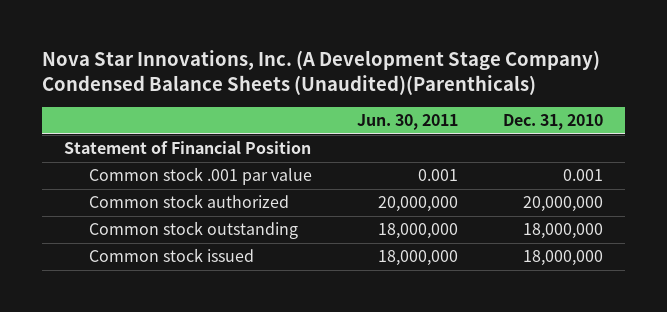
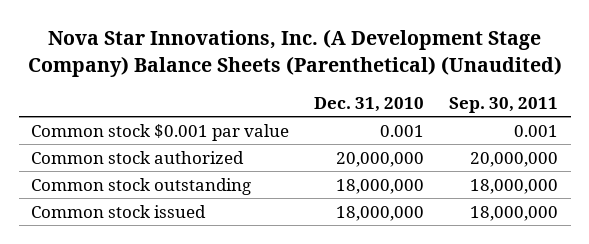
- Nova Star Innovations, Inc. (A Development Stage Company) Condensed Balance Sheets (Unaudited)(Parenthicals)
+ Nova Star Innovations, Inc. (A Development Stage Company) Balance Sheets (Parenthetical) (Unaudited)
- | Jun. 30, 2011 | Dec. 31, 2010
+ | Dec. 31, 2010 | Sep. 30, 2011
- Statement of Financial Position
- Common stock .001 par value | 0.001 | 0.001
+ Common stock $0.001 par value | 0.001 | 0.001

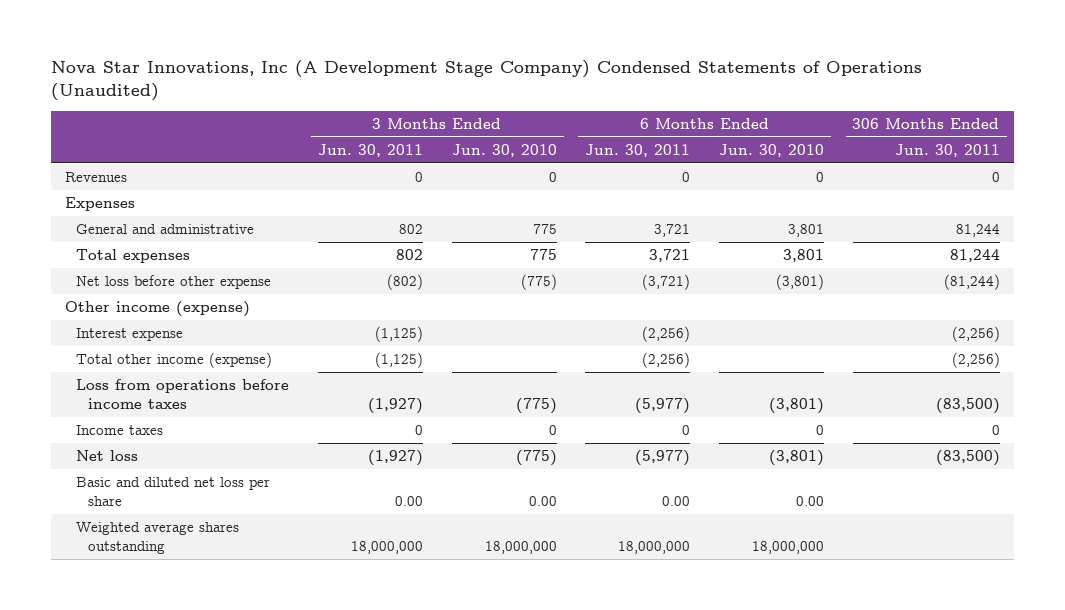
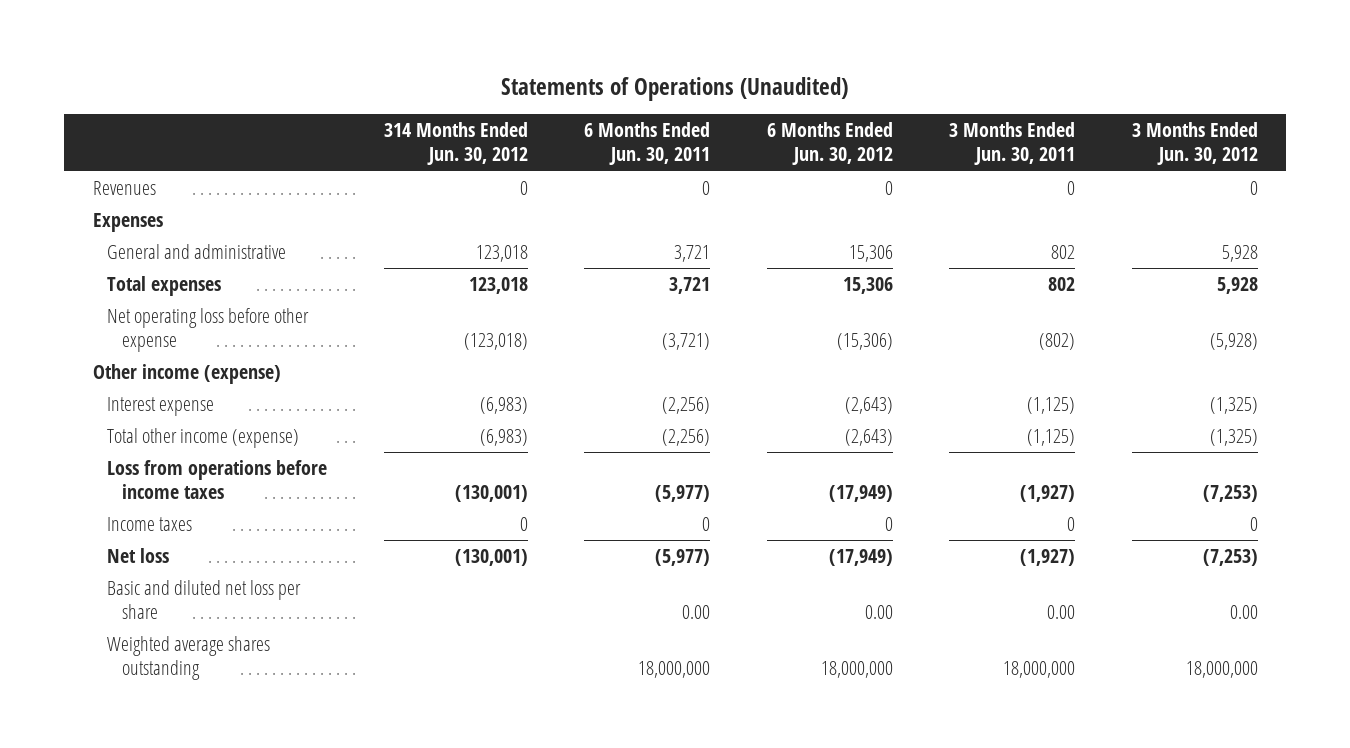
- Nova Star Innovations, Inc (A Development Stage Company) Condensed Statements of Operations (Unaudited)
+ Statements of Operations (Unaudited)
- | 3 Months Ended Jun. 30, 2011 | 3 Months Ended Jun. 30, 2010 | 6 Months Ended Jun. 30, 2011 | 6 Months Ended Jun. 30, 2010 | 306 Months Ended Jun. 30, 2011
+ | 314 Months Ended Jun. 30, 2012 | 6 Months Ended Jun. 30, 2011 | 6 Months Ended Jun. 30, 2012 | 3 Months Ended Jun. 30, 2011 | 3 Months Ended Jun. 30, 2012
- Net loss before other expense | (802) | (775) | (3,721) | (3,801) | (81,244)
+ Net operating loss before other expense | (123,018) | (3,721) | (15,306) | (802) | (5,928)

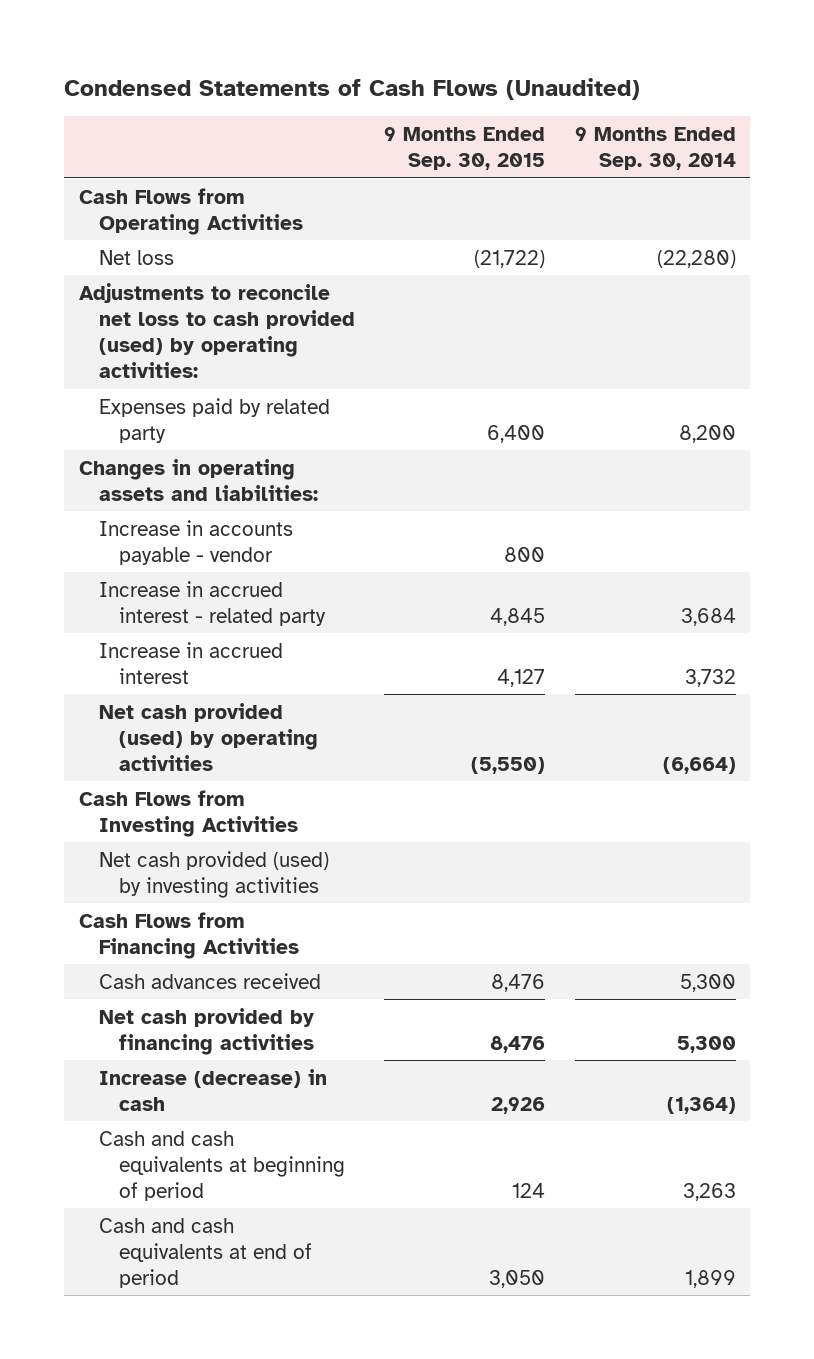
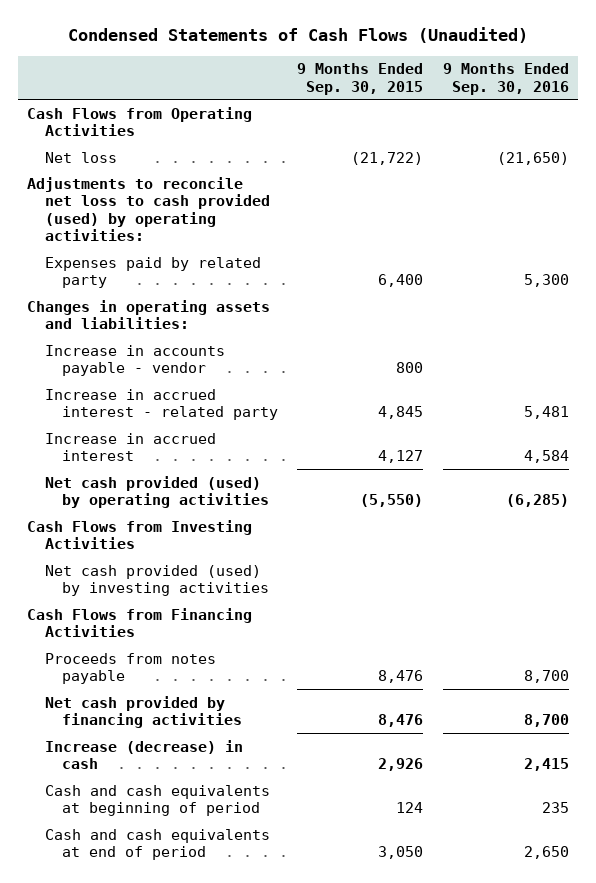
- | 9 Months Ended Sep. 30, 2015 | 9 Months Ended Sep. 30, 2014
+ | 9 Months Ended Sep. 30, 2015 | 9 Months Ended Sep. 30, 2016
- Cash advances received | 8,476 | 5,300
+ Proceeds from notes payable | 8,476 | 8,700

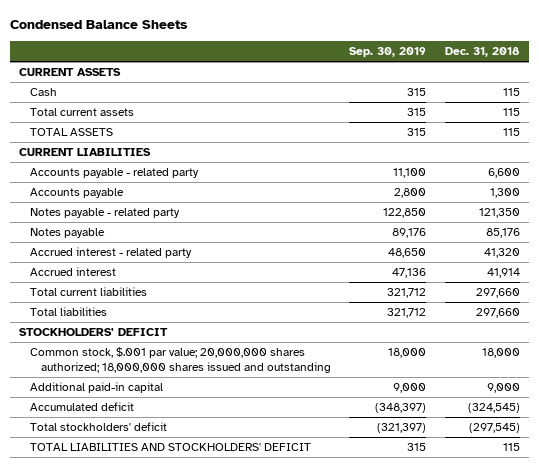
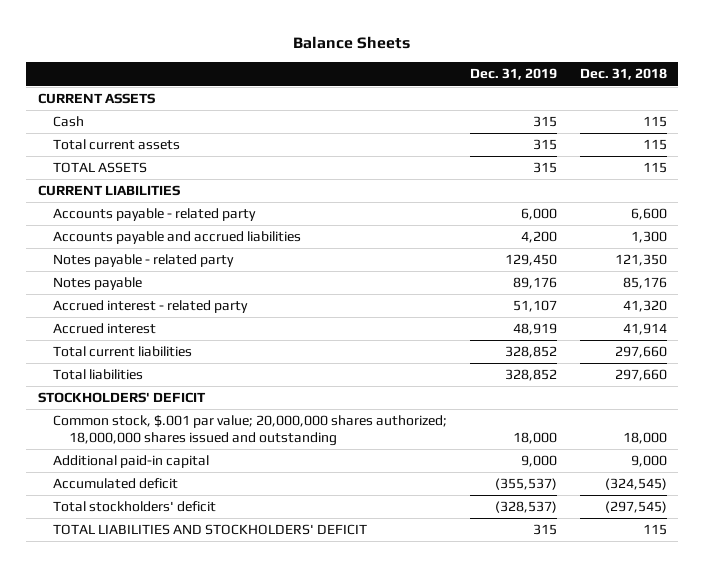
- Condensed Balance Sheets
+ Balance Sheets
- | Sep. 30, 2019 | Dec. 31, 2018
+ | Dec. 31, 2019 | Dec. 31, 2018
- Accounts payable | 2,800 | 1,300
+ Accounts payable and accrued liabilities | 4,200 | 1,300

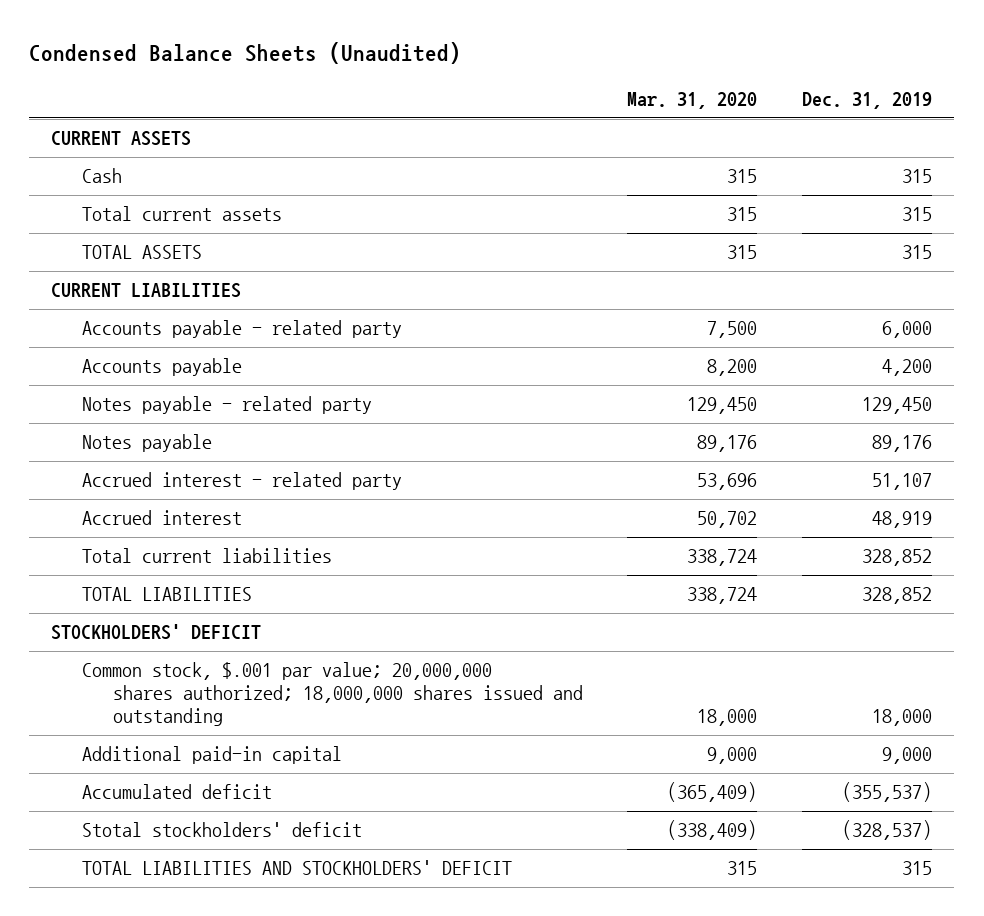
- Balance Sheets
+ Condensed Balance Sheets (Unaudited)
- | Dec. 31, 2019 | Dec. 31, 2018
+ | Mar. 31, 2020 | Dec. 31, 2019
- Accounts payable and accrued liabilities | 4,200 | 1,300
+ Accounts payable | 8,200 | 4,200
- Total liabilities | 328,852 | 297,660
+ TOTAL LIABILITIES | 338,724 | 328,852
- Total stockholders' deficit | (328,537) | (297,545)
+ Stotal stockholders' deficit | (338,409) | (328,537)

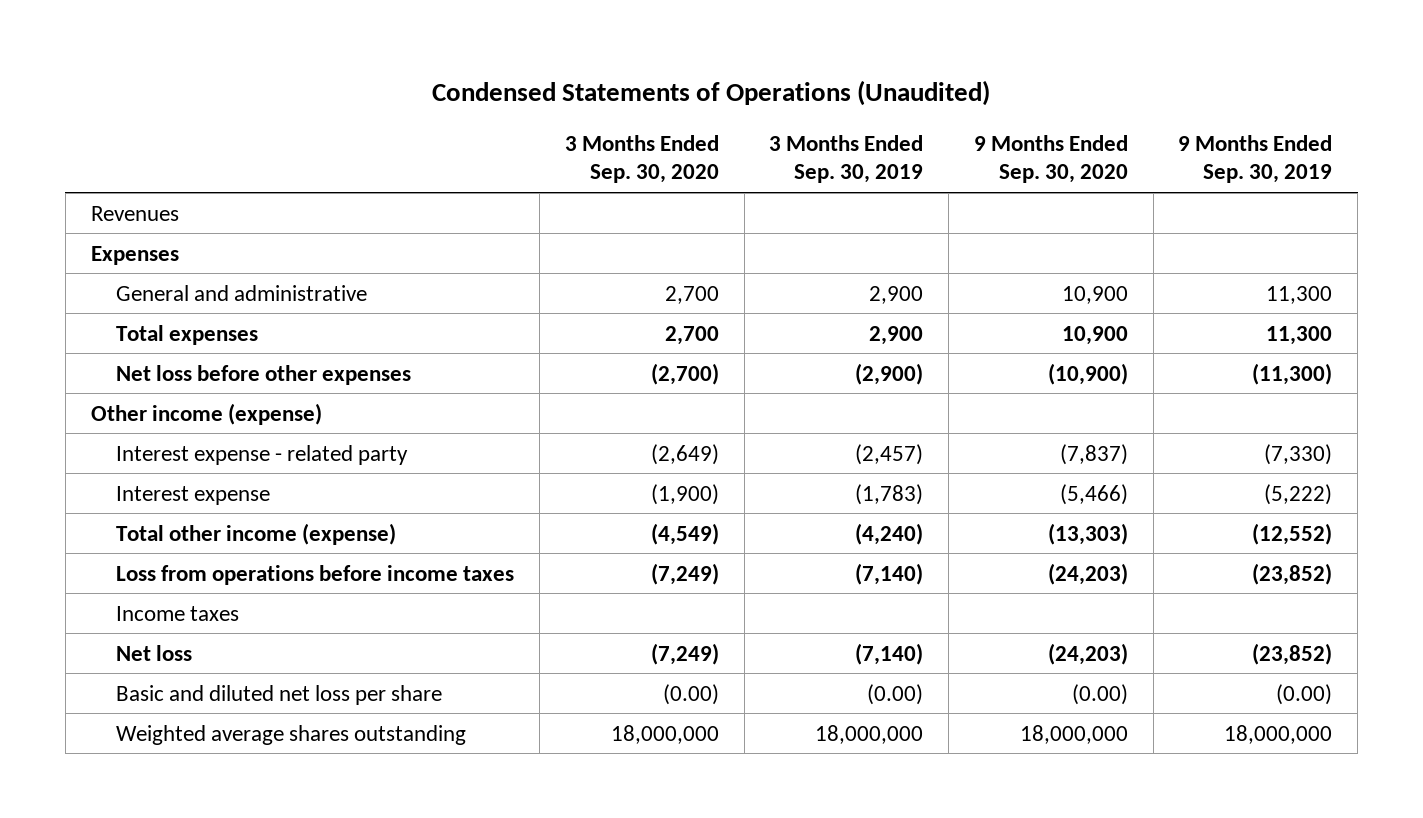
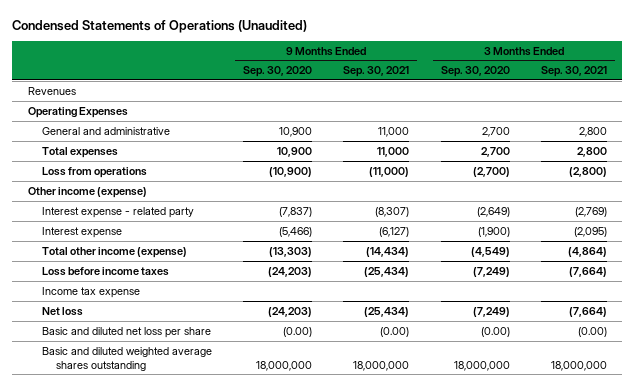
- | 3 Months Ended Sep. 30, 2020 | 3 Months Ended Sep. 30, 2019 | 9 Months Ended Sep. 30, 2020 | 9 Months Ended Sep. 30, 2019
+ | 9 Months Ended Sep. 30, 2020 | 9 Months Ended Sep. 30, 2021 | 3 Months Ended Sep. 30, 2020 | 3 Months Ended Sep. 30, 2021
- Expenses
+ Operating Expenses
- Net loss before other expenses | (2,700) | (2,900) | (10,900) | (11,300)
+ Loss from operations | (10,900) | (11,000) | (2,700) | (2,800)
- Loss from operations before income taxes | (7,249) | (7,140) | (24,203) | (23,852)
- Income taxes
+ Loss before income taxes | (24,203) | (25,434) | (7,249) | (7,664)
+ Income tax expense
- Weighted average shares outstanding | 18,000,000 | 18,000,000 | 18,000,000 | 18,000,000
+ Basic and diluted weighted average shares outstanding | 18,000,000 | 18,000,000 | 18,000,000 | 18,000,000

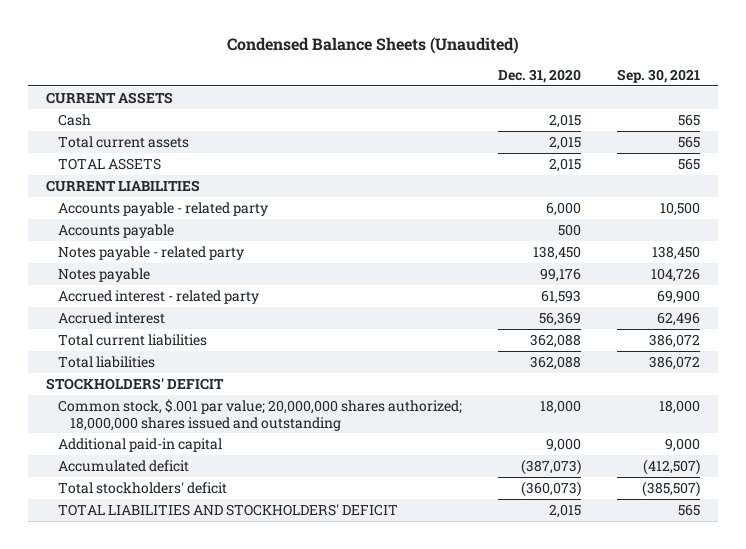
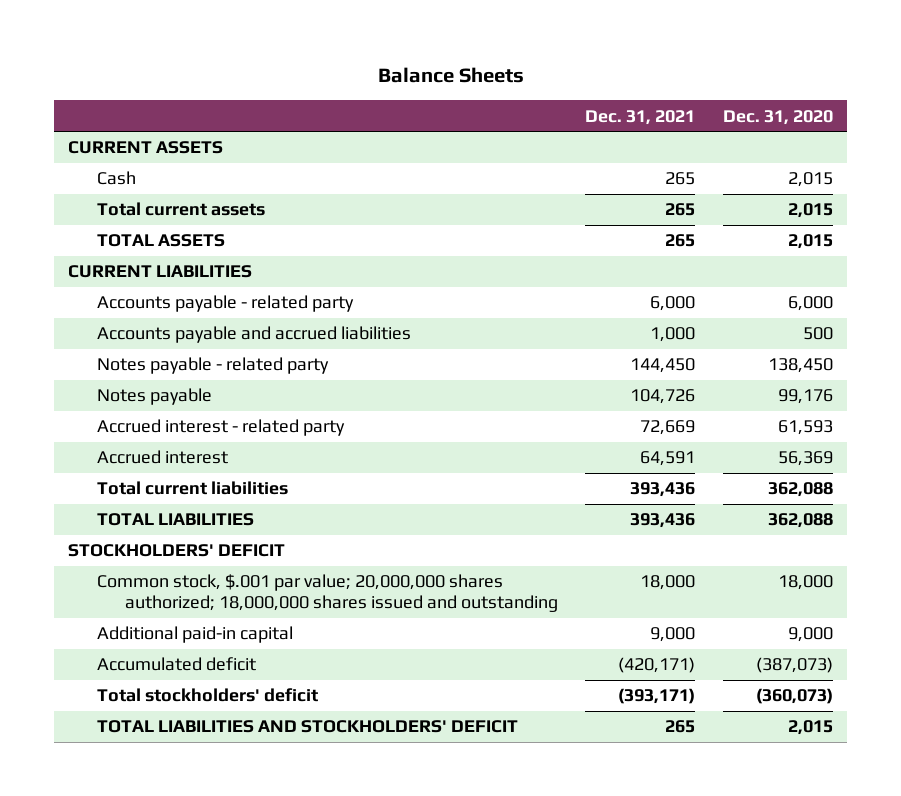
- Condensed Balance Sheets (Unaudited)
+ Balance Sheets
- | Dec. 31, 2020 | Sep. 30, 2021
+ | Dec. 31, 2021 | Dec. 31, 2020
- Accounts payable | 500 |
+ Accounts payable and accrued liabilities | 1,000 | 500
- Total liabilities | 362,088 | 386,072
+ TOTAL LIABILITIES | 393,436 | 362,088

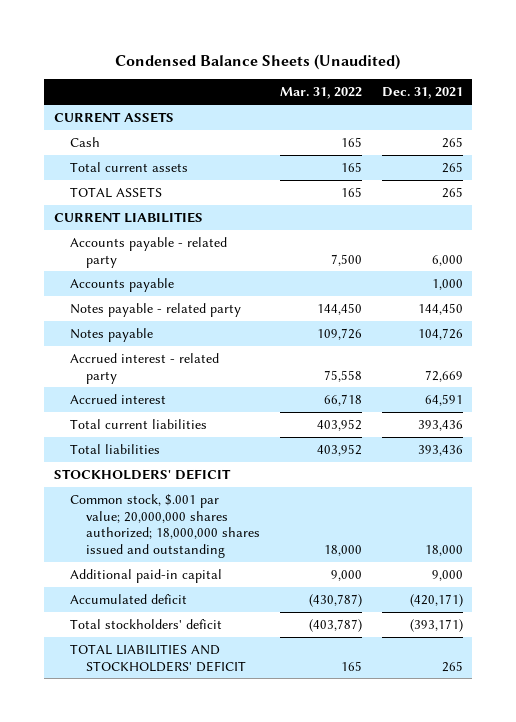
- Balance Sheets
+ Condensed Balance Sheets (Unaudited)
- | Dec. 31, 2021 | Dec. 31, 2020
+ | Mar. 31, 2022 | Dec. 31, 2021
- Accounts payable and accrued liabilities | 1,000 | 500
+ Accounts payable | | 1,000
- TOTAL LIABILITIES | 393,436 | 362,088
+ Total liabilities | 403,952 | 393,436

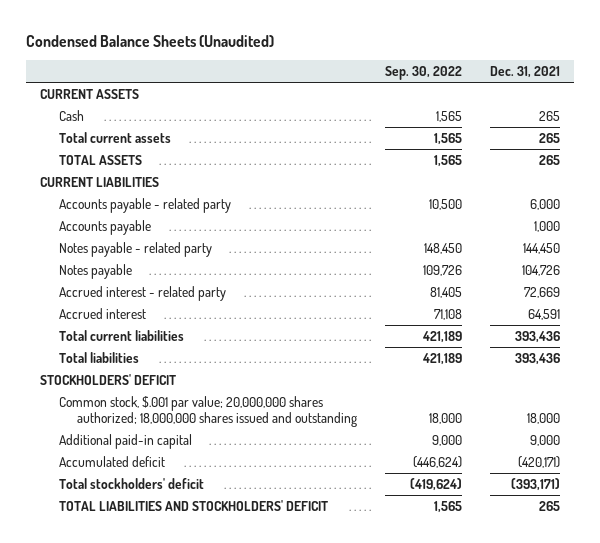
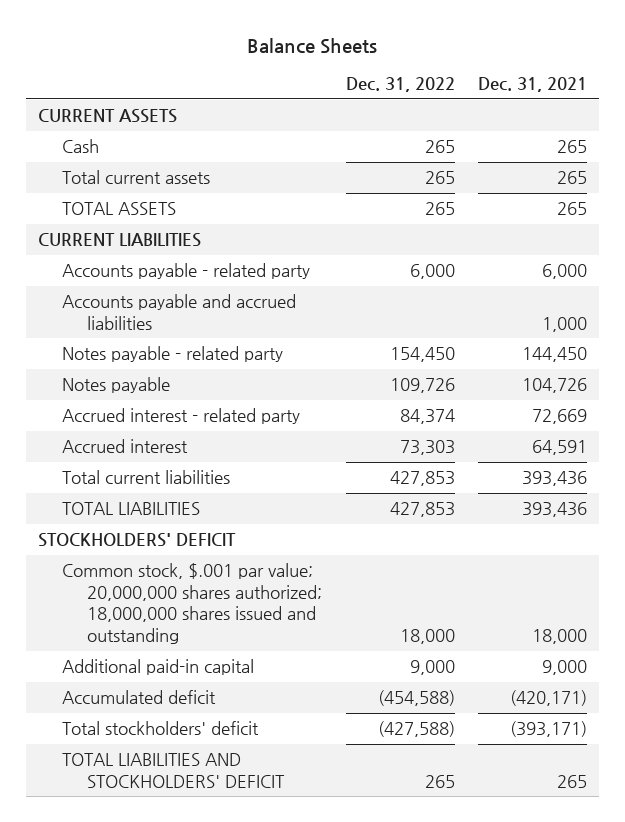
- Condensed Balance Sheets (Unaudited)
+ Balance Sheets
- | Sep. 30, 2022 | Dec. 31, 2021
+ | Dec. 31, 2022 | Dec. 31, 2021
- Accounts payable | | 1,000
+ Accounts payable and accrued liabilities | | 1,000
- Total liabilities | 421,189 | 393,436
+ TOTAL LIABILITIES | 427,853 | 393,436

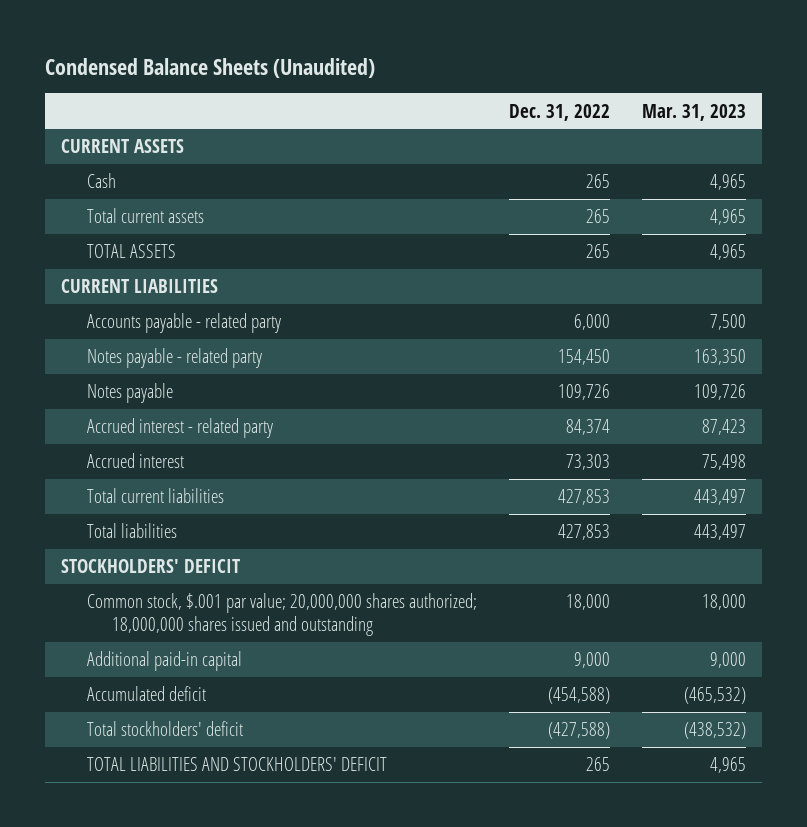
- Balance Sheets
+ Condensed Balance Sheets (Unaudited)
- | Dec. 31, 2022 | Dec. 31, 2021
+ | Dec. 31, 2022 | Mar. 31, 2023
- Accounts payable and accrued liabilities | | 1,000
- TOTAL LIABILITIES | 427,853 | 393,436
+ Total liabilities | 427,853 | 443,497

